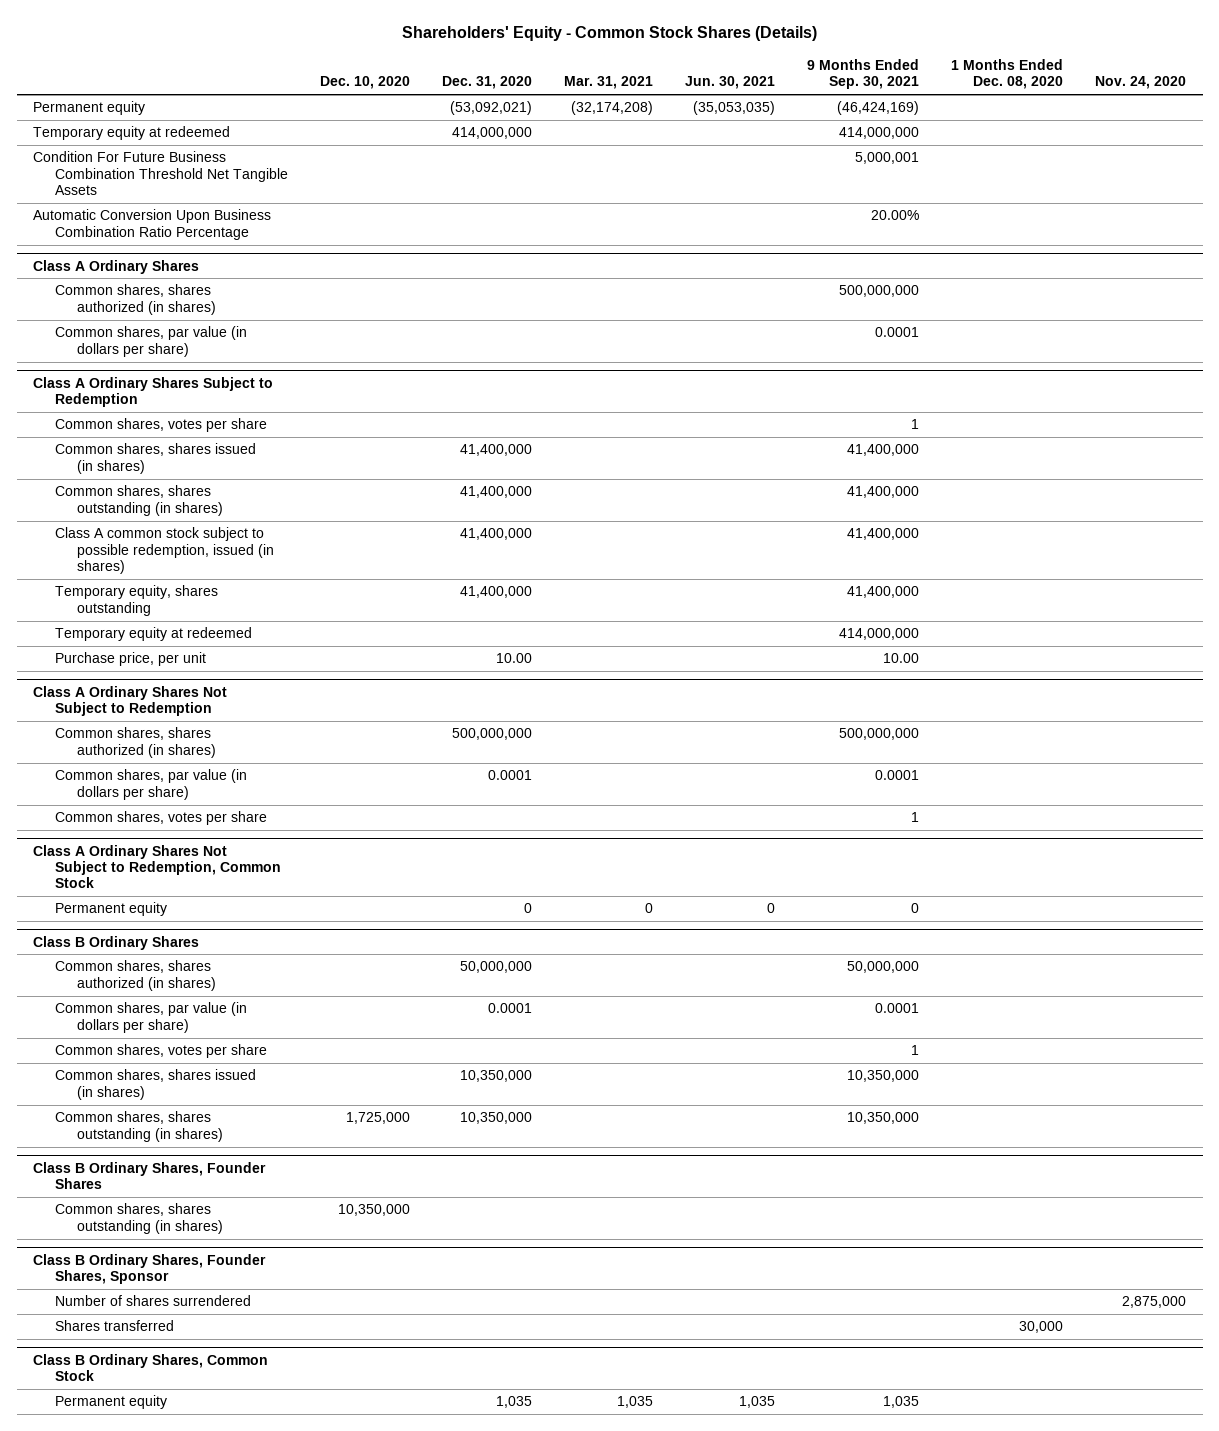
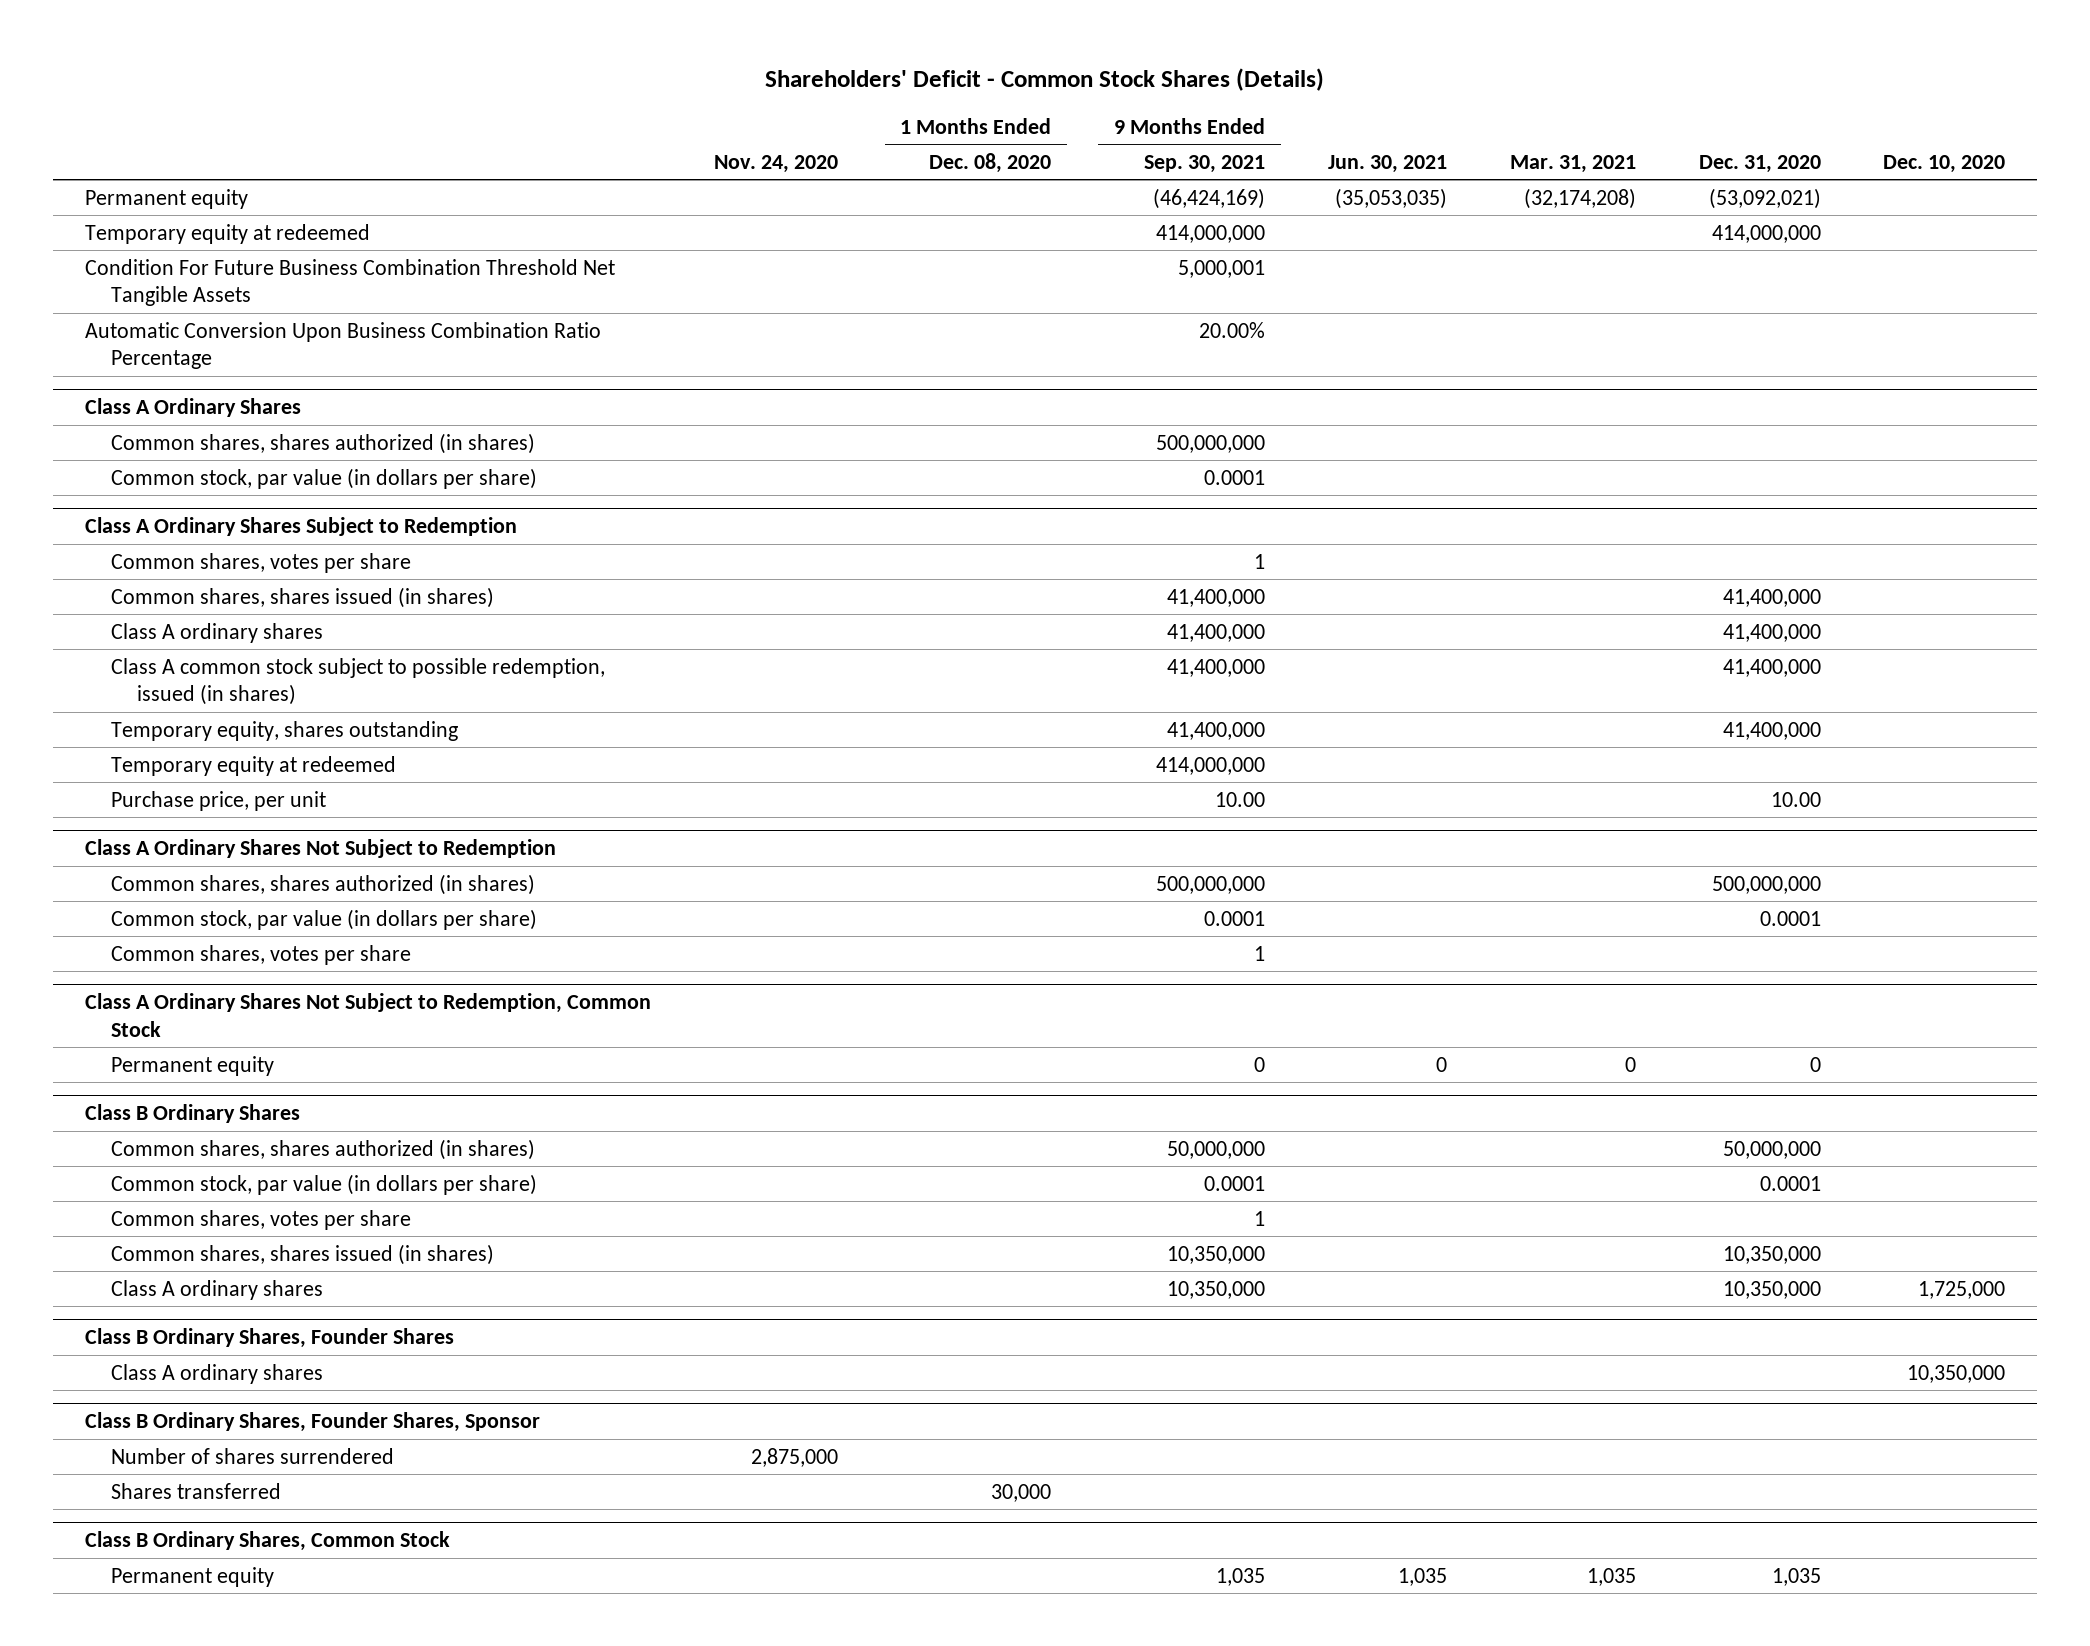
- Shareholders' Equity - Common Stock Shares (Details)
+ Shareholders' Deficit - Common Stock Shares (Details)
- | Dec. 10, 2020 | Dec. 31, 2020 | Mar. 31, 2021 | Jun. 30, 2021 | 9 Months Ended Sep. 30, 2021 | 1 Months Ended Dec. 08, 2020 | Nov. 24, 2020
+ | Nov. 24, 2020 | 1 Months Ended Dec. 08, 2020 | 9 Months Ended Sep. 30, 2021 | Jun. 30, 2021 | Mar. 31, 2021 | Dec. 31, 2020 | Dec. 10, 2020
@ Class A Ordinary Shares
- Common shares, par value (in dollars per share) | | | | | 0.0001 | |
+ Common stock, par value (in dollars per share) | | | 0.0001 | | | |
@ Class A Ordinary Shares Subject to Redemption
- Common shares, shares outstanding (in shares) | | 41,400,000 | | | 41,400,000 | |
+ Class A ordinary shares | | | 41,400,000 | | | 41,400,000 |
@ Class A Ordinary Shares Not Subject to Redemption
- Common shares, par value (in dollars per share) | | 0.0001 | | | 0.0001 | |
+ Common stock, par value (in dollars per share) | | | 0.0001 | | | 0.0001 |
@ Class B Ordinary Shares
- Common shares, par value (in dollars per share) | | 0.0001 | | | 0.0001 | |
+ Common stock, par value (in dollars per share) | | | 0.0001 | | | 0.0001 |
- Common shares, shares outstanding (in shares) | 1,725,000 | 10,350,000 | | | 10,350,000 | |
+ Class A ordinary shares | | | 10,350,000 | | | 10,350,000 | 1,725,000
@ Class B Ordinary Shares, Founder Shares
- Common shares, shares outstanding (in shares) | 10,350,000 | | | | | |
+ Class A ordinary shares | | | | | | | 10,350,000

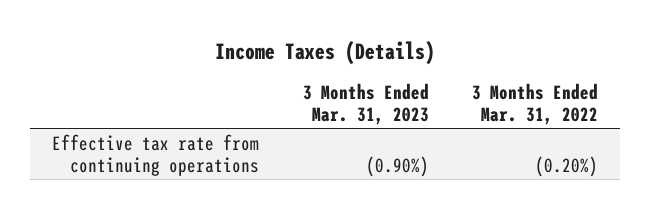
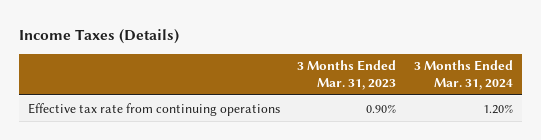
- | 3 Months Ended Mar. 31, 2023 | 3 Months Ended Mar. 31, 2022
+ | 3 Months Ended Mar. 31, 2023 | 3 Months Ended Mar. 31, 2024
- Effective tax rate from continuing operations | (0.90%) | (0.20%)
+ Effective tax rate from continuing operations | 0.90% | 1.20%

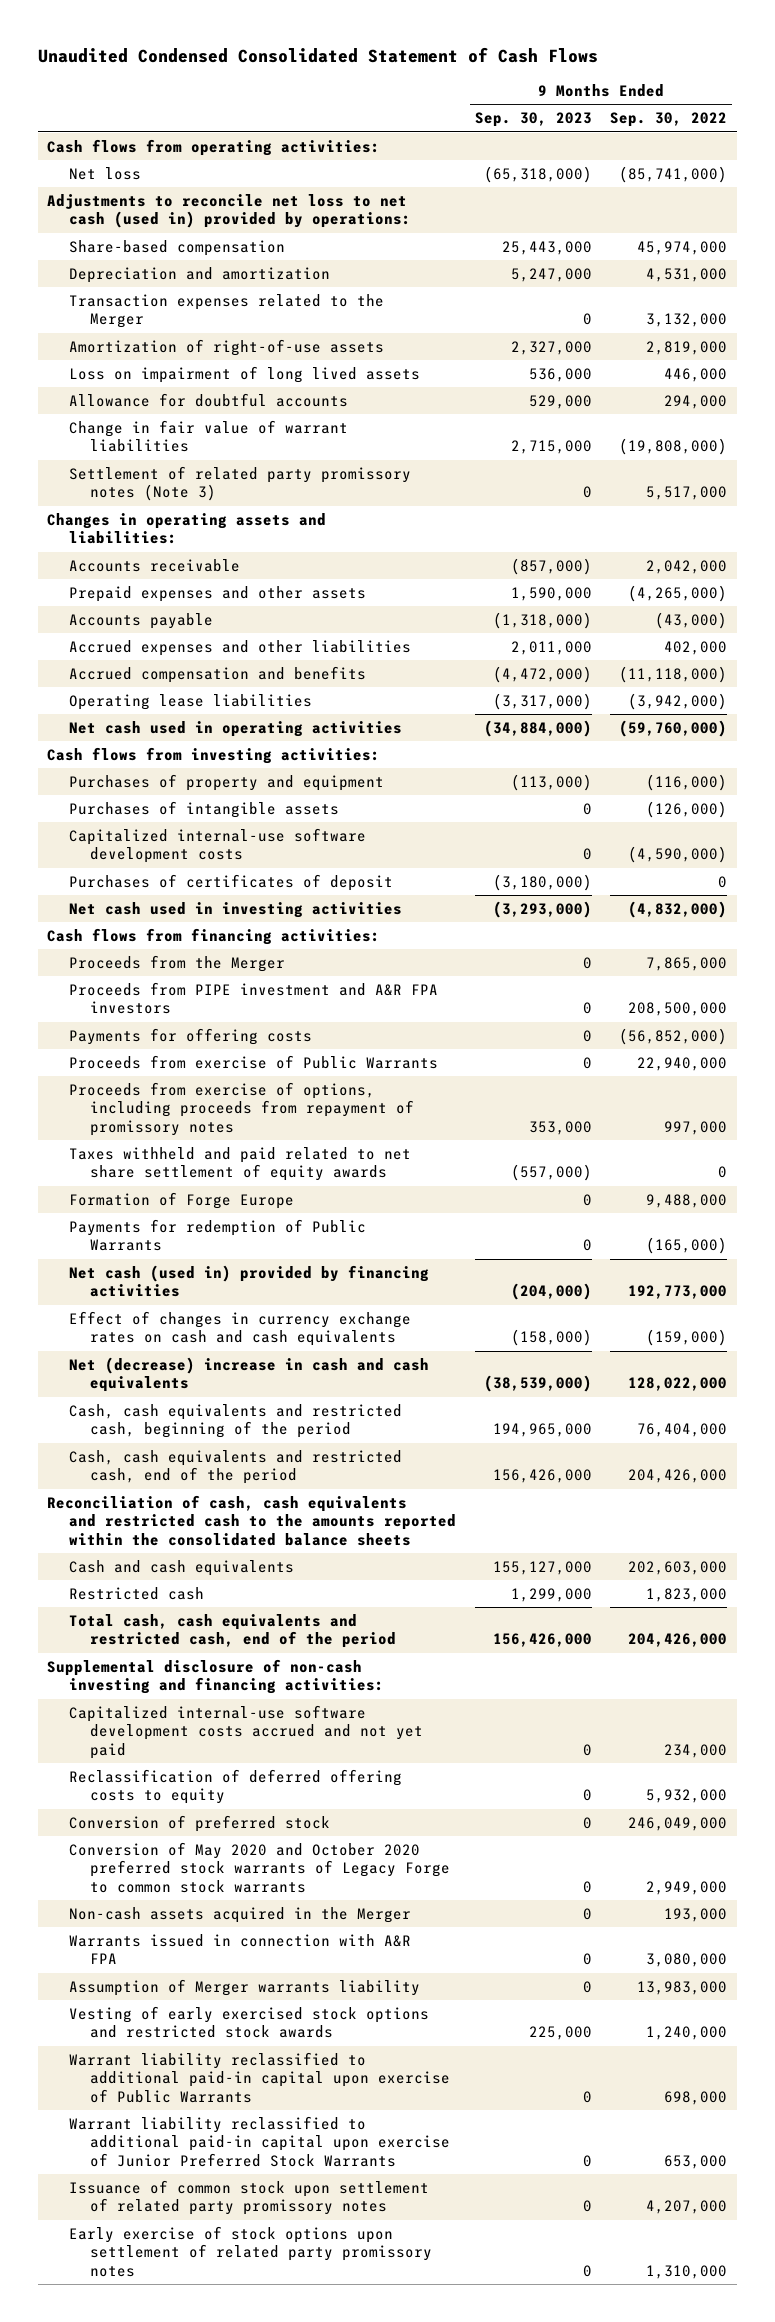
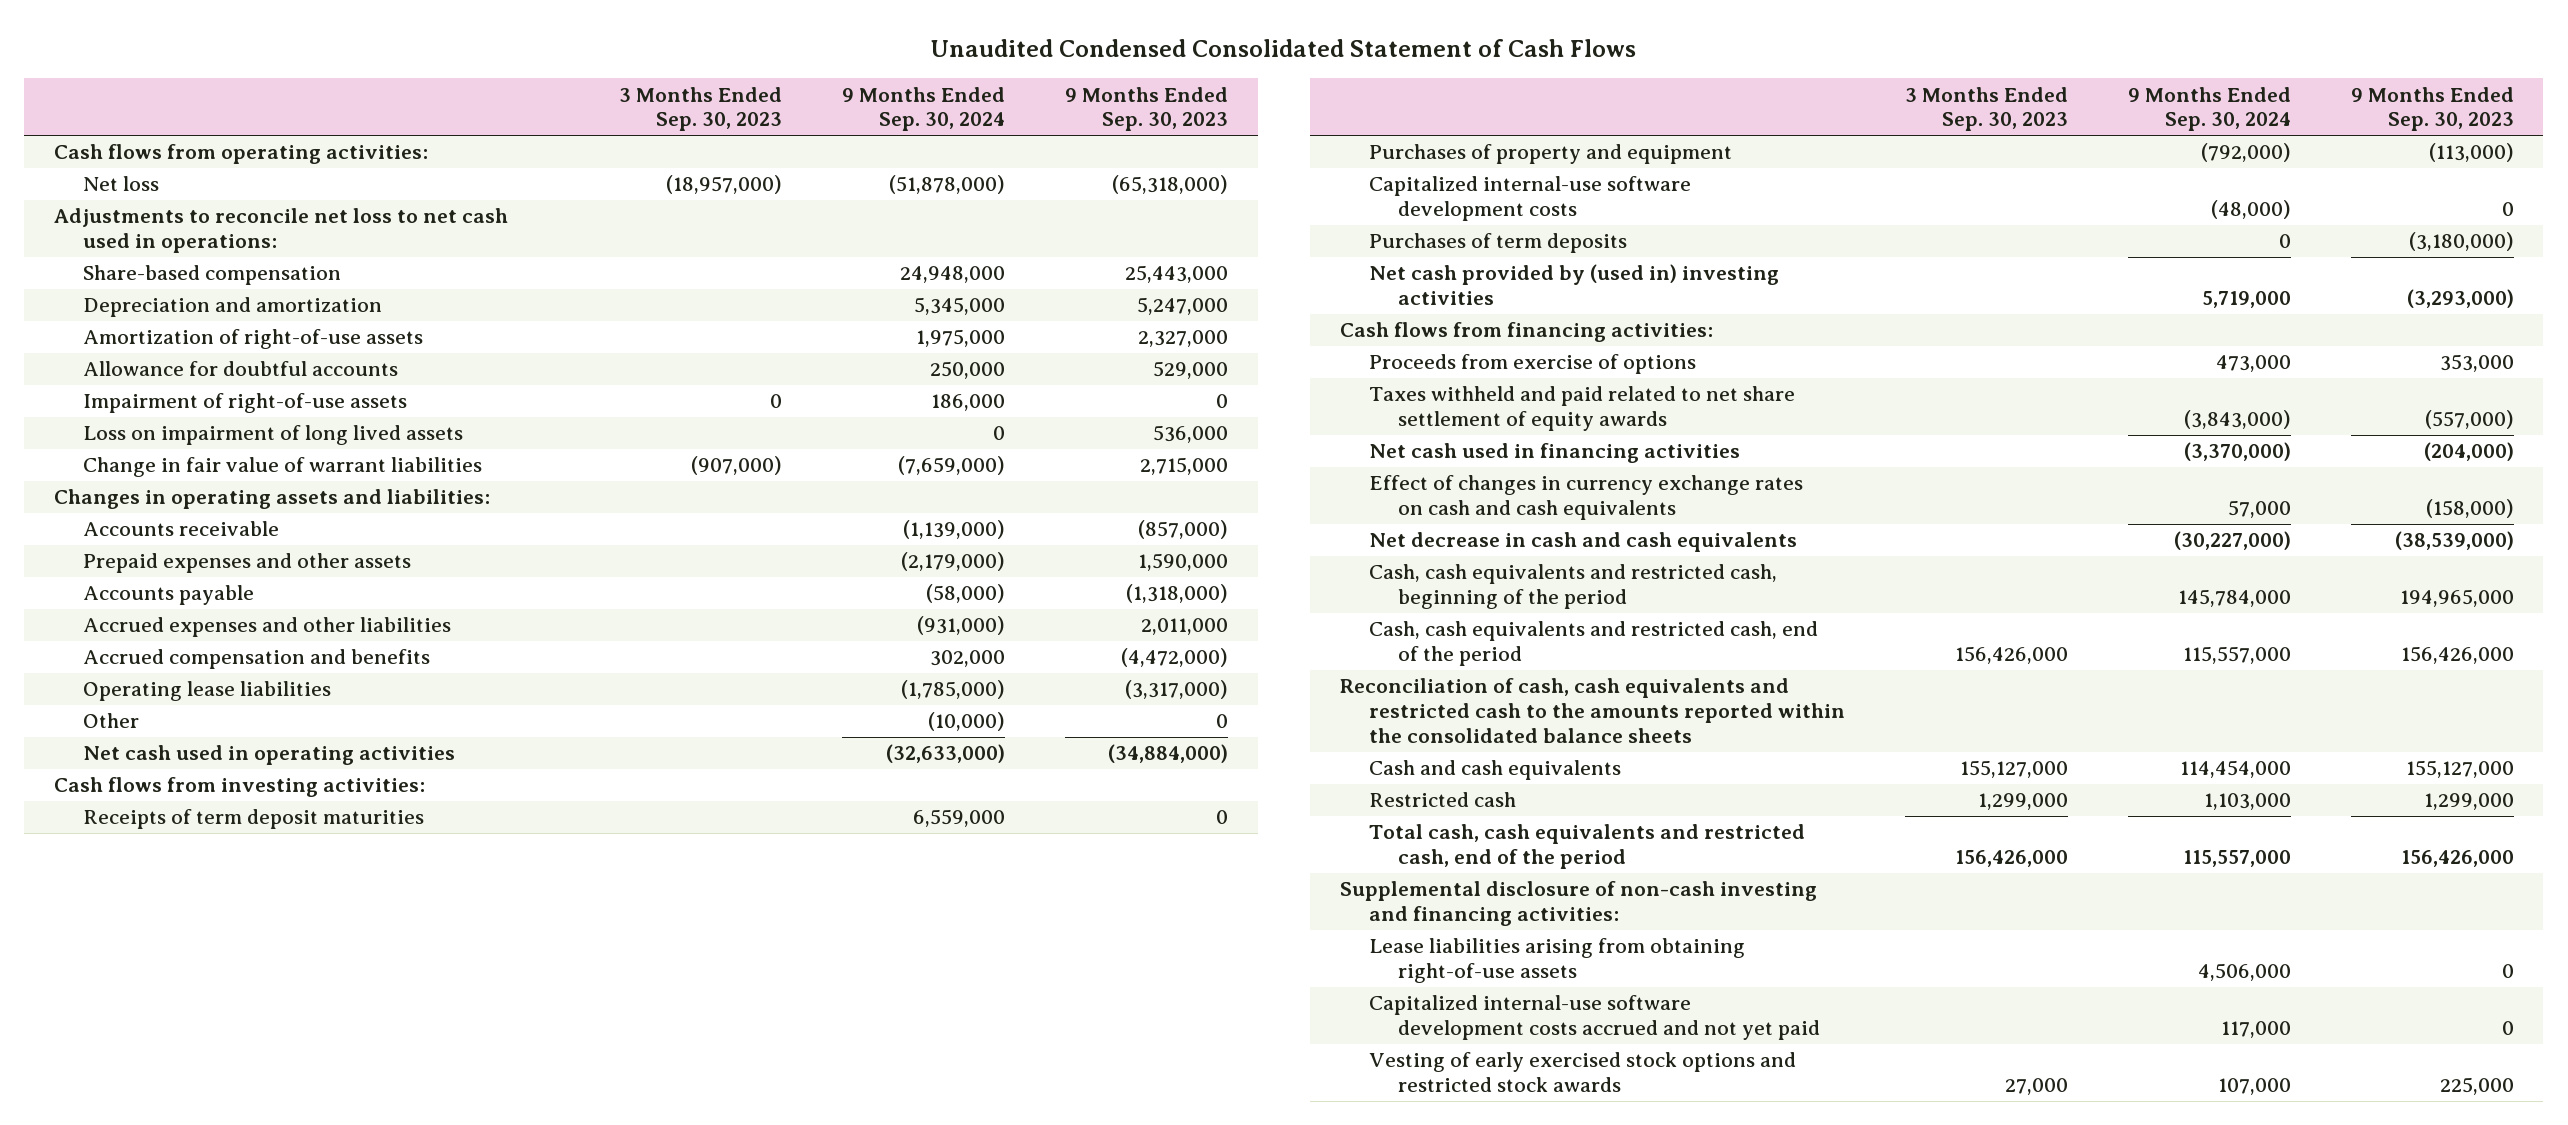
- | 9 Months Ended Sep. 30, 2023 | 9 Months Ended Sep. 30, 2022
+ | 3 Months Ended Sep. 30, 2023 | 9 Months Ended Sep. 30, 2024 | 9 Months Ended Sep. 30, 2023
- Adjustments to reconcile net loss to net cash (used in) provided by operations:
+ Adjustments to reconcile net loss to net cash used in operations:
- Transaction expenses related to the Merger | 0 | 3,132,000
+ Impairment of right-of-use assets | 0 | 186,000 | 0
moved down: Loss on impairment of long lived assets | | 0 | 536,000
- Settlement of related party promissory notes (Note 3) | 0 | 5,517,000
+ Other | | (10,000) | 0
+ Receipts of term deposit maturities | | 6,559,000 | 0
- Purchases of intangible assets | 0 | (126,000)
- Purchases of certificates of deposit | (3,180,000) | 0
- Net cash used in investing activities | (3,293,000) | (4,832,000)
+ Purchases of term deposits | | 0 | (3,180,000)
+ Net cash provided by (used in) investing activities | | 5,719,000 | (3,293,000)
- Proceeds from the Merger | 0 | 7,865,000
- Proceeds from PIPE investment and A&R FPA investors | 0 | 208,500,000
- Payments for offering costs | 0 | (56,852,000)
- Proceeds from exercise of Public Warrants | 0 | 22,940,000
- Proceeds from exercise of options, including proceeds from repayment of promissory notes | 353,000 | 997,000
+ Proceeds from exercise of options | | 473,000 | 353,000
- Formation of Forge Europe | 0 | 9,488,000
- Payments for redemption of Public Warrants | 0 | (165,000)
- Net cash (used in) provided by financing activities | (204,000) | 192,773,000
+ Net cash used in financing activities | | (3,370,000) | (204,000)
- Net (decrease) increase in cash and cash equivalents | (38,539,000) | 128,022,000
+ Net decrease in cash and cash equivalents | | (30,227,000) | (38,539,000)
+ Lease liabilities arising from obtaining right-of-use assets | | 4,506,000 | 0
- Reclassification of deferred offering costs to equity | 0 | 5,932,000
- Conversion of preferred stock | 0 | 246,049,000
- Conversion of May 2020 and October 2020 preferred stock warrants of Legacy Forge to common stock warrants | 0 | 2,949,000
- Non-cash assets acquired in the Merger | 0 | 193,000
- Warrants issued in connection with A&R FPA | 0 | 3,080,000
- Assumption of Merger warrants liability | 0 | 13,983,000
- Warrant liability reclassified to additional paid-in capital upon exercise of Public Warrants | 0 | 698,000
- Warrant liability reclassified to additional paid-in capital upon exercise of Junior Preferred Stock Warrants | 0 | 653,000
- Issuance of common stock upon settlement of related party promissory notes | 0 | 4,207,000
- Early exercise of stock options upon settlement of related party promissory notes | 0 | 1,310,000

